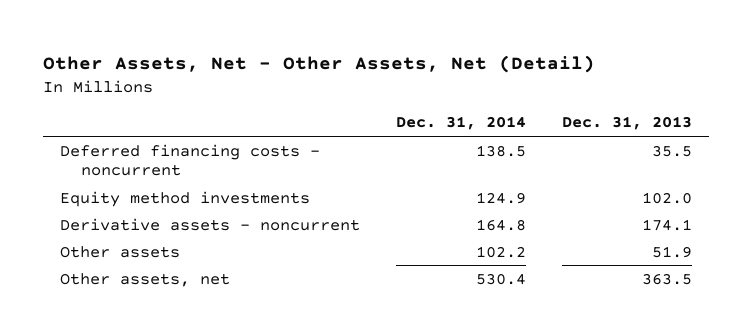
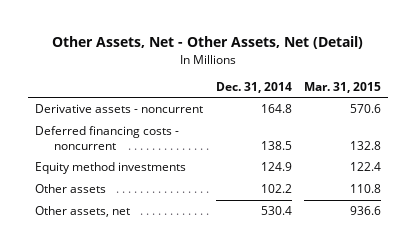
- | Dec. 31, 2014 | Dec. 31, 2013
+ | Dec. 31, 2014 | Mar. 31, 2015
moved up: Derivative assets - noncurrent | 164.8 | 570.6

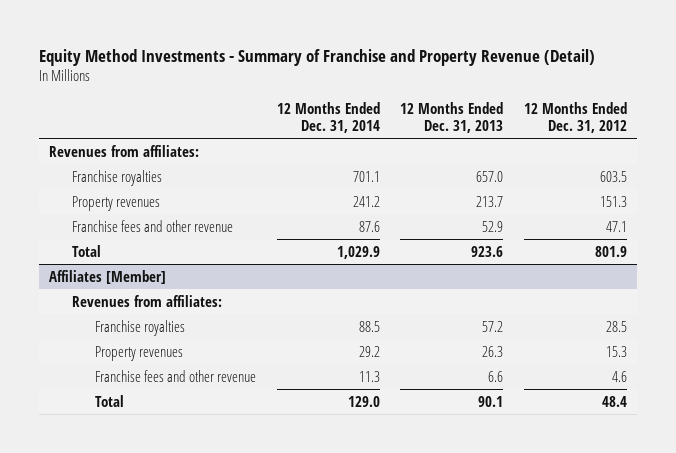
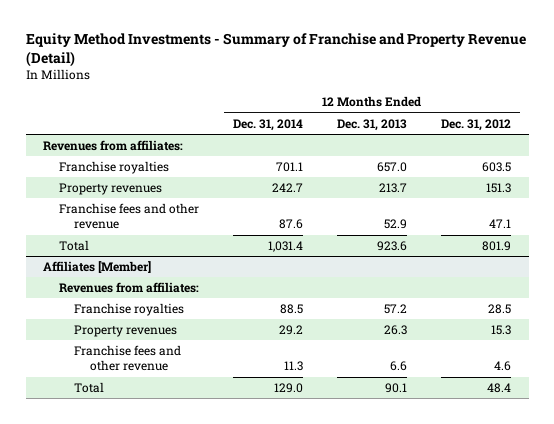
- Property revenues | 241.2 | 213.7 | 151.3
+ Property revenues | 242.7 | 213.7 | 151.3
- Total | 1,029.9 | 923.6 | 801.9
+ Total | 1,031.4 | 923.6 | 801.9

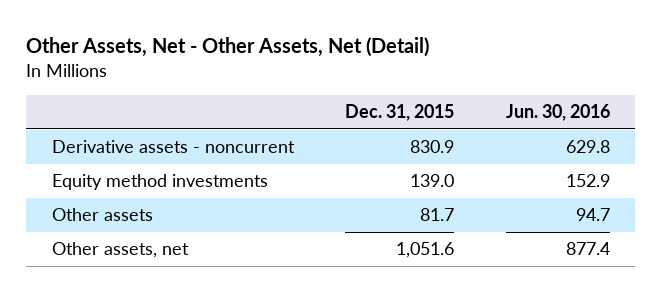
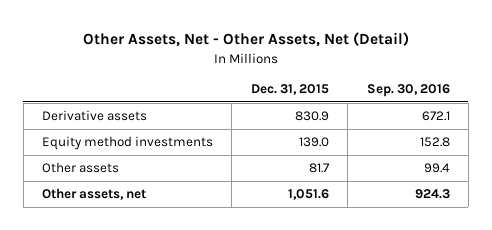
- | Dec. 31, 2015 | Jun. 30, 2016
+ | Dec. 31, 2015 | Sep. 30, 2016
- Derivative assets - noncurrent | 830.9 | 629.8
+ Derivative assets | 830.9 | 672.1

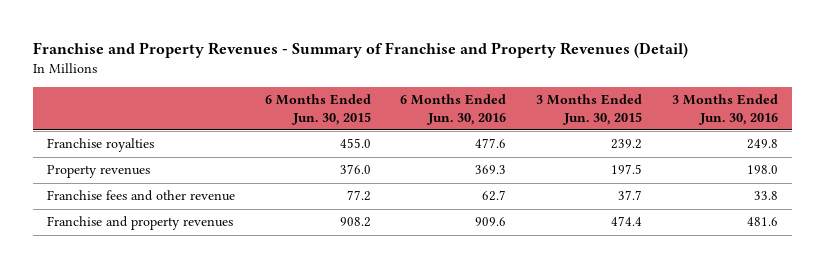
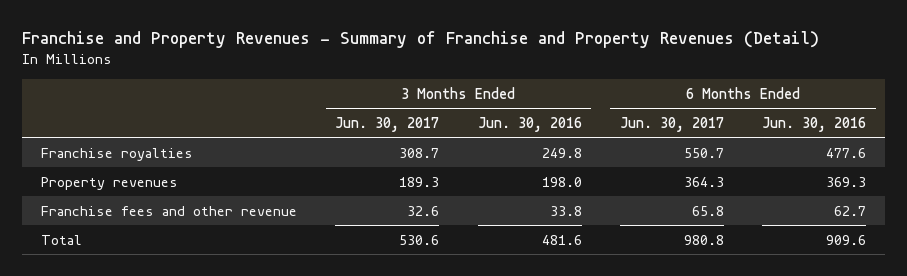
- | 6 Months Ended Jun. 30, 2015 | 6 Months Ended Jun. 30, 2016 | 3 Months Ended Jun. 30, 2015 | 3 Months Ended Jun. 30, 2016
+ | 3 Months Ended Jun. 30, 2017 | 3 Months Ended Jun. 30, 2016 | 6 Months Ended Jun. 30, 2017 | 6 Months Ended Jun. 30, 2016
- Franchise and property revenues | 908.2 | 909.6 | 474.4 | 481.6
+ Total | 530.6 | 481.6 | 980.8 | 909.6

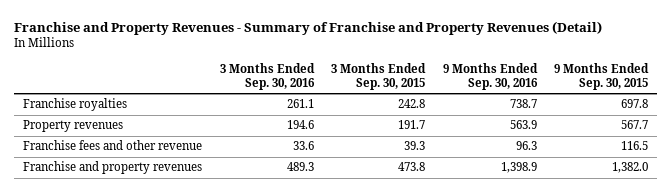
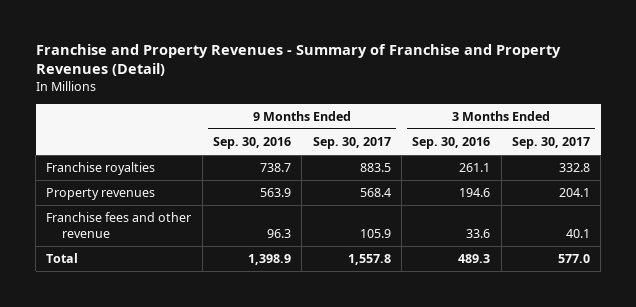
- | 3 Months Ended Sep. 30, 2016 | 3 Months Ended Sep. 30, 2015 | 9 Months Ended Sep. 30, 2016 | 9 Months Ended Sep. 30, 2015
+ | 9 Months Ended Sep. 30, 2016 | 9 Months Ended Sep. 30, 2017 | 3 Months Ended Sep. 30, 2016 | 3 Months Ended Sep. 30, 2017
- Franchise and property revenues | 489.3 | 473.8 | 1,398.9 | 1,382.0
+ Total | 1,398.9 | 1,557.8 | 489.3 | 577.0

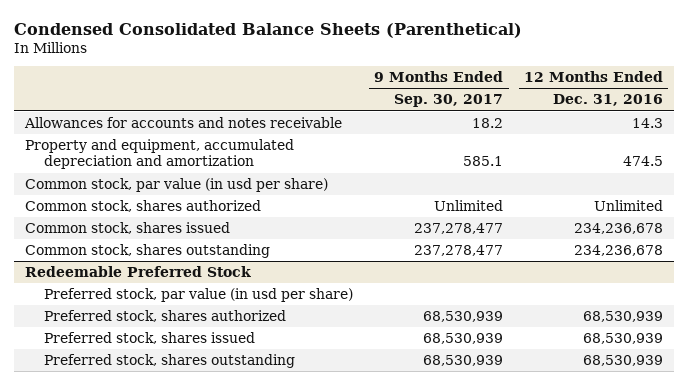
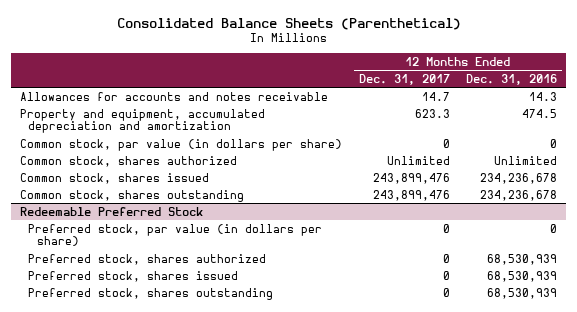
- Condensed Consolidated Balance Sheets (Parenthetical)
+ Consolidated Balance Sheets (Parenthetical)
- | 9 Months Ended Sep. 30, 2017 | 12 Months Ended Dec. 31, 2016
+ | 12 Months Ended Dec. 31, 2017 | 12 Months Ended Dec. 31, 2016
- Common stock, par value (in usd per share)
+ Common stock, par value (in dollars per share) | 0 | 0
@ Redeemable Preferred Stock
- Preferred stock, par value (in usd per share)
+ Preferred stock, par value (in dollars per share) | 0 | 0

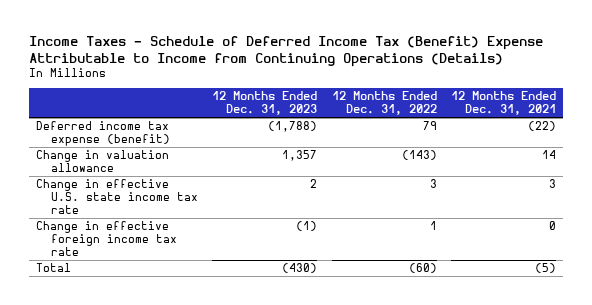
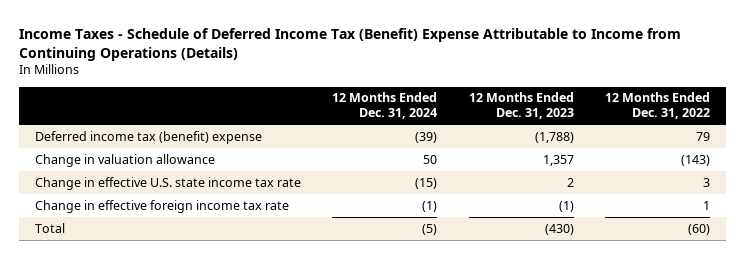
- | 12 Months Ended Dec. 31, 2023 | 12 Months Ended Dec. 31, 2022 | 12 Months Ended Dec. 31, 2021
+ | 12 Months Ended Dec. 31, 2024 | 12 Months Ended Dec. 31, 2023 | 12 Months Ended Dec. 31, 2022
- Deferred income tax expense (benefit) | (1,788) | 79 | (22)
+ Deferred income tax (benefit) expense | (39) | (1,788) | 79

